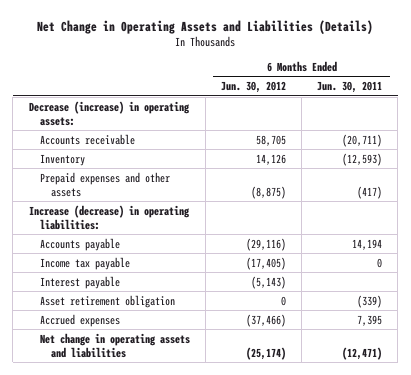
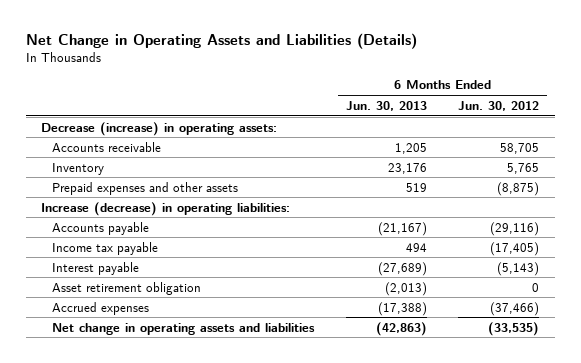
- | 6 Months Ended Jun. 30, 2012 | 6 Months Ended Jun. 30, 2011
+ | 6 Months Ended Jun. 30, 2013 | 6 Months Ended Jun. 30, 2012
- Inventory | 14,126 | (12,593)
+ Inventory | 23,176 | 5,765
- Net change in operating assets and liabilities | (25,174) | (12,471)
+ Net change in operating assets and liabilities | (42,863) | (33,535)

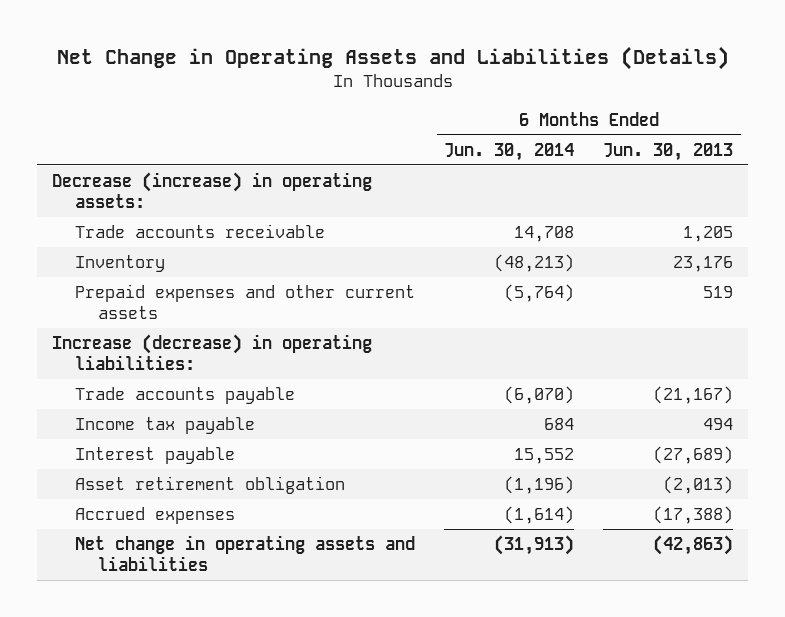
- | 6 Months Ended Jun. 30, 2013 | 6 Months Ended Jun. 30, 2012
+ | 6 Months Ended Jun. 30, 2014 | 6 Months Ended Jun. 30, 2013
- Accounts receivable | 1,205 | 58,705
+ Trade accounts receivable | 14,708 | 1,205
- Prepaid expenses and other assets | 519 | (8,875)
+ Prepaid expenses and other current assets | (5,764) | 519
- Accounts payable | (21,167) | (29,116)
+ Trade accounts payable | (6,070) | (21,167)

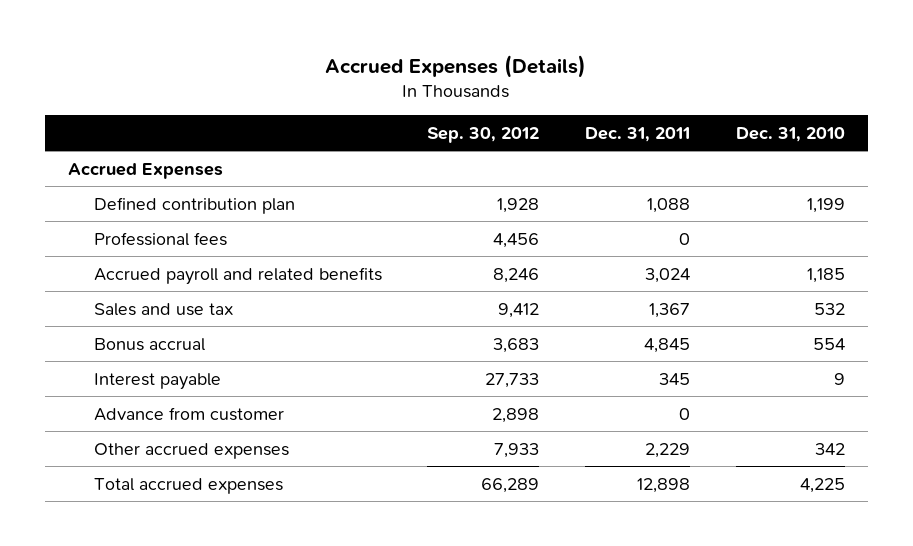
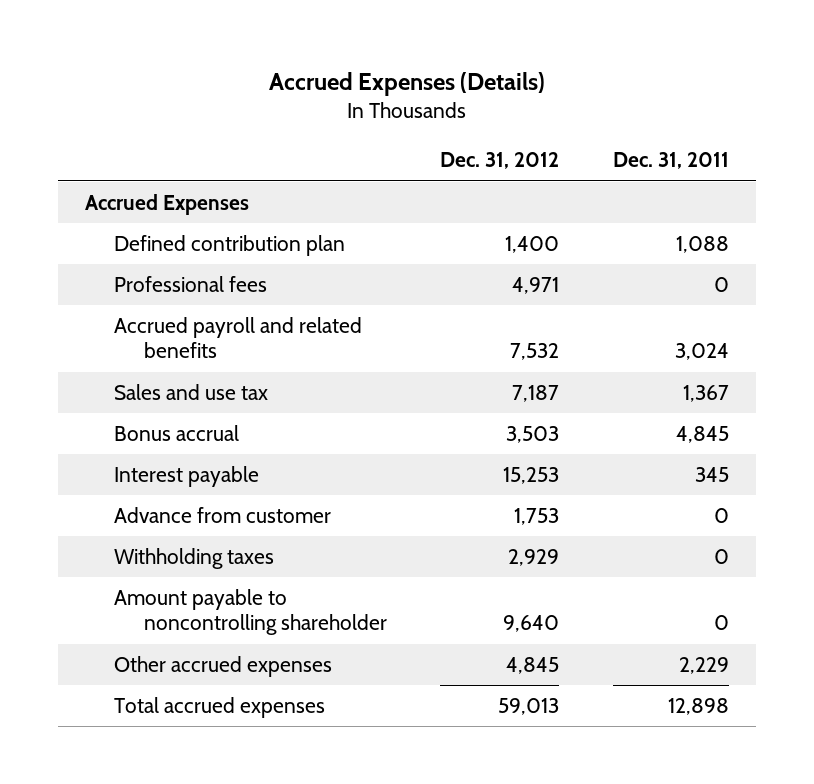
- | Sep. 30, 2012 | Dec. 31, 2011 | Dec. 31, 2010
+ | Dec. 31, 2012 | Dec. 31, 2011
+ Withholding taxes | 2,929 | 0
+ Amount payable to noncontrolling shareholder | 9,640 | 0

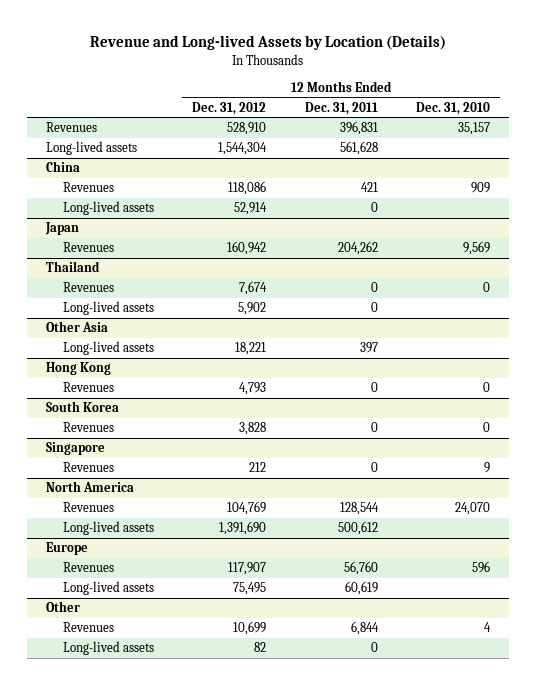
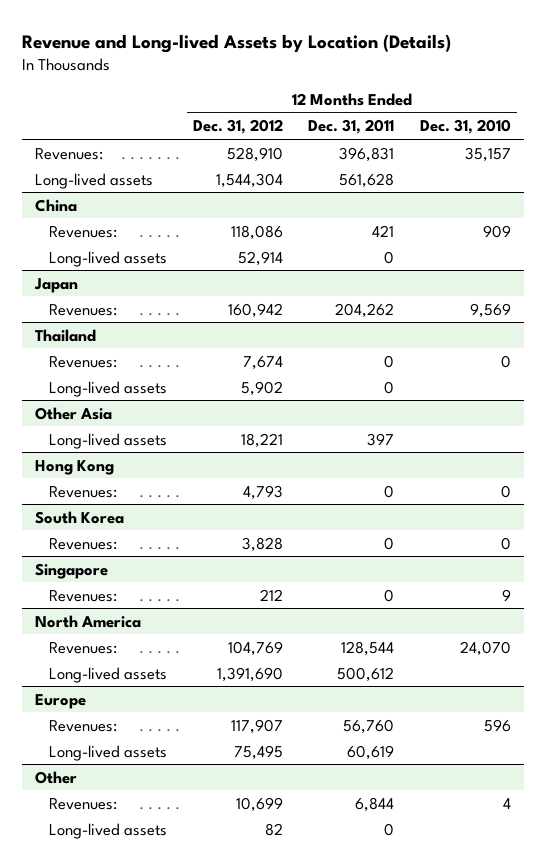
- Revenues | 528,910 | 396,831 | 35,157
+ Revenues: | 528,910 | 396,831 | 35,157
@ China
- Revenues | 118,086 | 421 | 909
+ Revenues: | 118,086 | 421 | 909
@ Japan
- Revenues | 160,942 | 204,262 | 9,569
+ Revenues: | 160,942 | 204,262 | 9,569
@ Thailand
- Revenues | 7,674 | 0 | 0
+ Revenues: | 7,674 | 0 | 0
@ Hong Kong
- Revenues | 4,793 | 0 | 0
+ Revenues: | 4,793 | 0 | 0
@ South Korea
- Revenues | 3,828 | 0 | 0
+ Revenues: | 3,828 | 0 | 0
@ Singapore
- Revenues | 212 | 0 | 9
+ Revenues: | 212 | 0 | 9
@ North America
- Revenues | 104,769 | 128,544 | 24,070
+ Revenues: | 104,769 | 128,544 | 24,070
@ Europe
- Revenues | 117,907 | 56,760 | 596
+ Revenues: | 117,907 | 56,760 | 596
@ Other
- Revenues | 10,699 | 6,844 | 4
+ Revenues: | 10,699 | 6,844 | 4

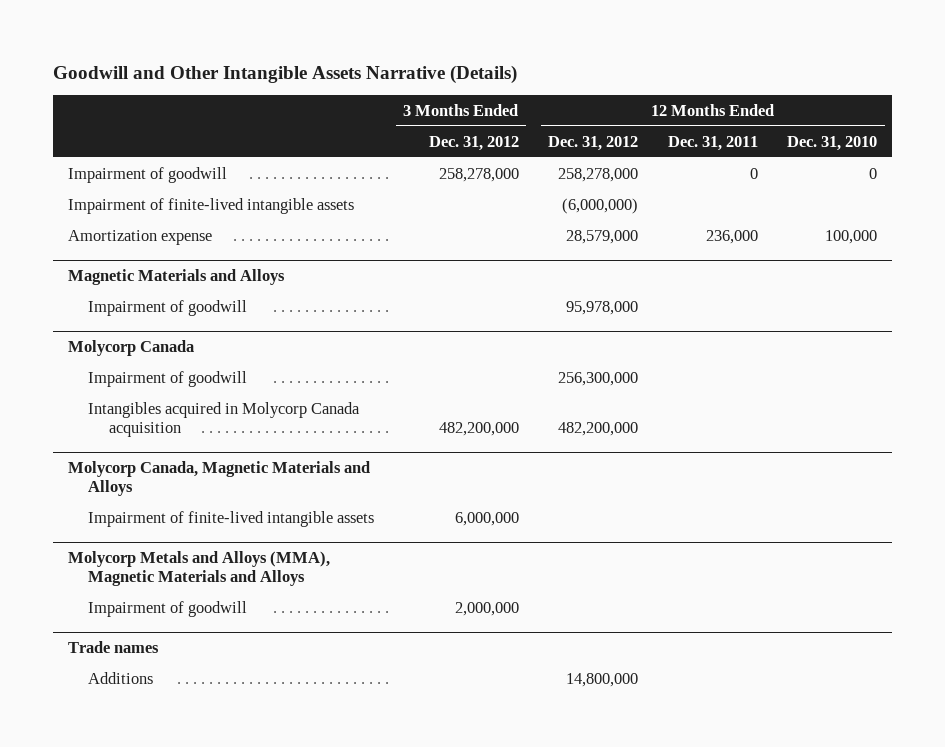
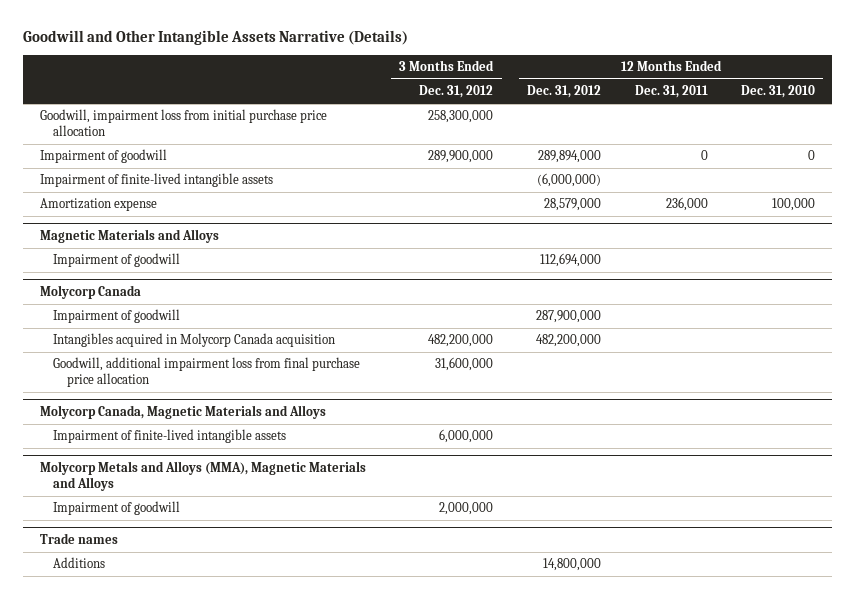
- Impairment of goodwill | 258,278,000 | 258,278,000 | 0 | 0
+ Goodwill, impairment loss from initial purchase price allocation | 258,300,000 | | |
+ Impairment of goodwill | 289,900,000 | 289,894,000 | 0 | 0
@ Magnetic Materials and Alloys
- Impairment of goodwill | | 95,978,000 | |
+ Impairment of goodwill | | 112,694,000 | |
@ Molycorp Canada
- Impairment of goodwill | | 256,300,000 | |
+ Impairment of goodwill | | 287,900,000 | |
+ Goodwill, additional impairment loss from final purchase price allocation | 31,600,000 | | |

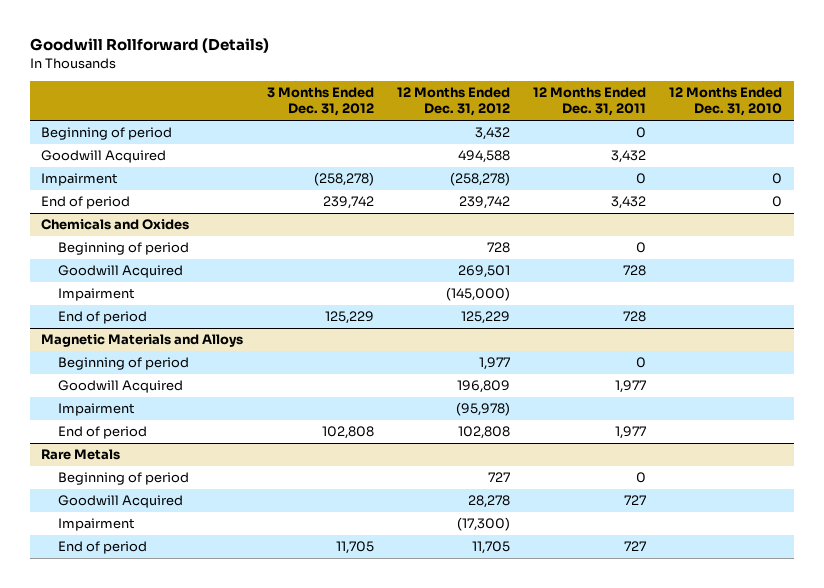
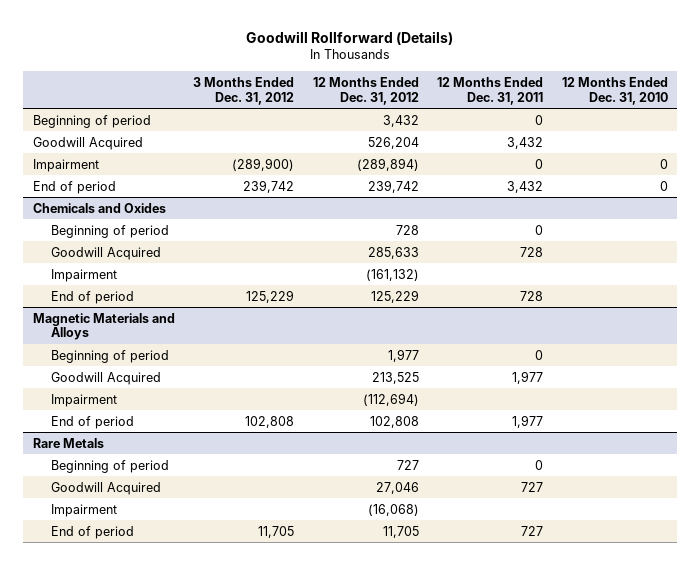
- Goodwill Acquired | | 494,588 | 3,432 |
- Impairment | (258,278) | (258,278) | 0 | 0
+ Goodwill Acquired | | 526,204 | 3,432 |
+ Impairment | (289,900) | (289,894) | 0 | 0
@ Chemicals and Oxides
- Goodwill Acquired | | 269,501 | 728 |
- Impairment | | (145,000) | |
+ Goodwill Acquired | | 285,633 | 728 |
+ Impairment | | (161,132) | |
@ Magnetic Materials and Alloys
- Goodwill Acquired | | 196,809 | 1,977 |
- Impairment | | (95,978) | |
+ Goodwill Acquired | | 213,525 | 1,977 |
+ Impairment | | (112,694) | |
@ Rare Metals
- Goodwill Acquired | | 28,278 | 727 |
- Impairment | | (17,300) | |
+ Goodwill Acquired | | 27,046 | 727 |
+ Impairment | | (16,068) | |

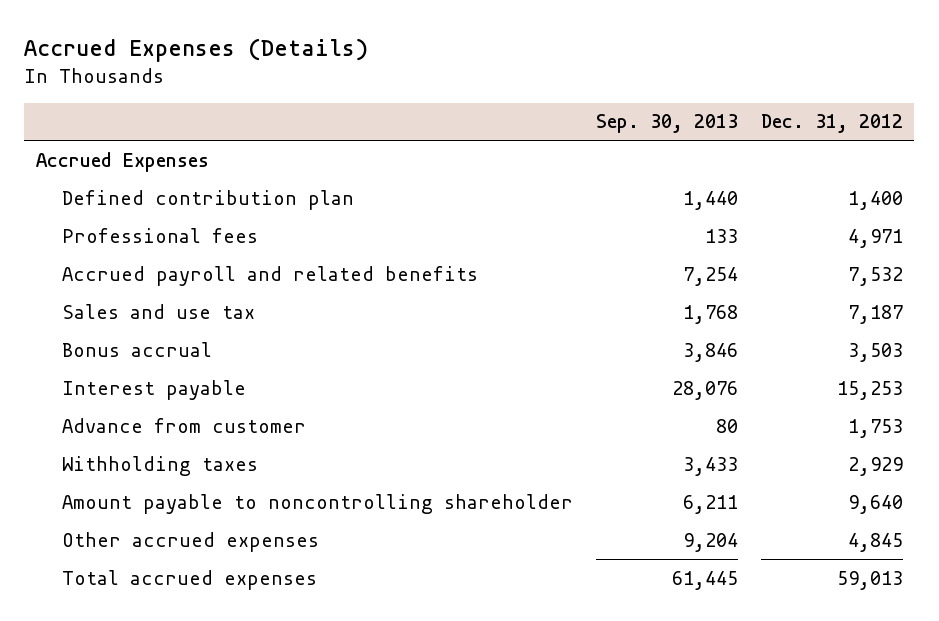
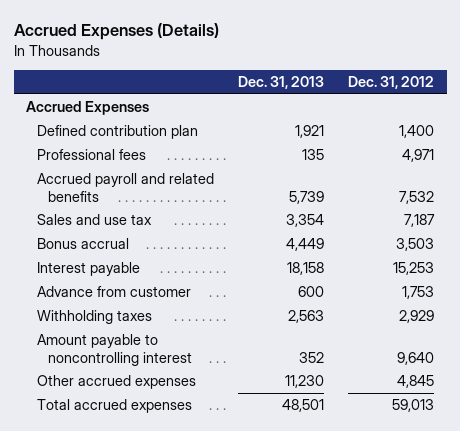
- | Sep. 30, 2013 | Dec. 31, 2012
+ | Dec. 31, 2013 | Dec. 31, 2012
- Amount payable to noncontrolling shareholder | 6,211 | 9,640
+ Amount payable to noncontrolling interest | 352 | 9,640

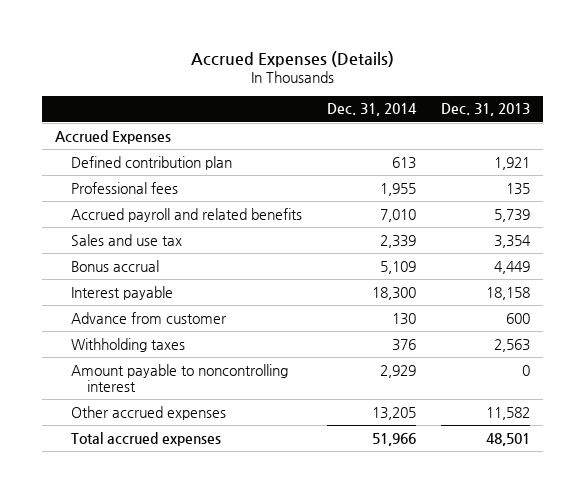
- | Dec. 31, 2013 | Dec. 31, 2012
+ | Dec. 31, 2014 | Dec. 31, 2013
- Amount payable to noncontrolling interest | 352 | 9,640
- Other accrued expenses | 11,230 | 4,845
+ Amount payable to noncontrolling interest | 2,929 | 0
+ Other accrued expenses | 13,205 | 11,582

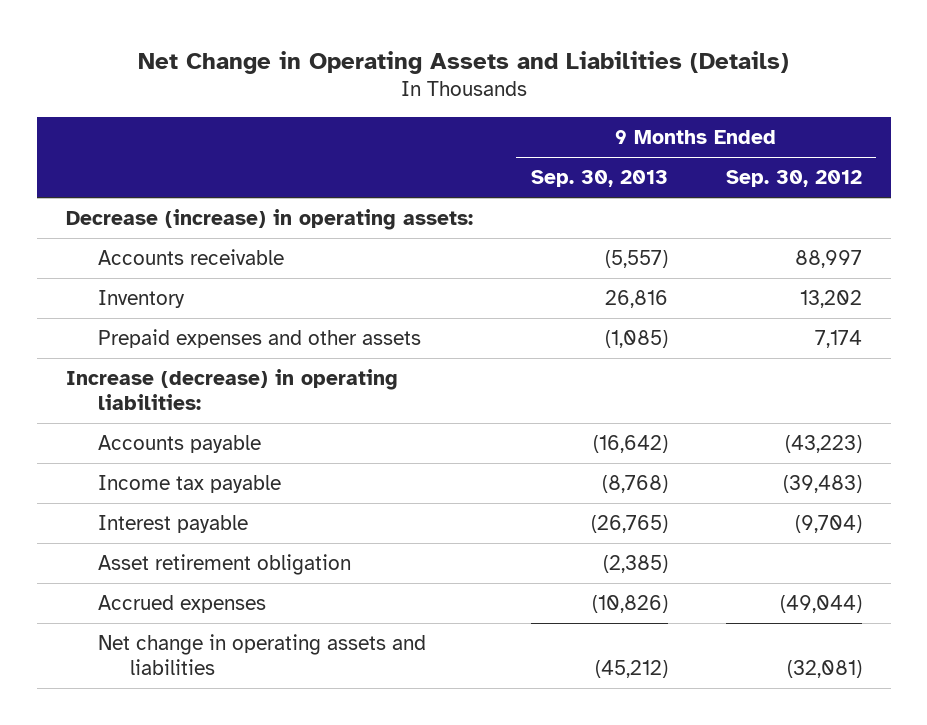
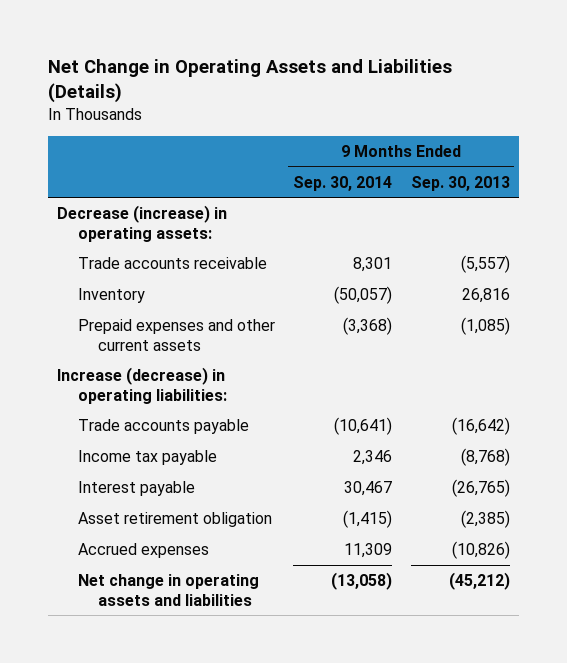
- | 9 Months Ended Sep. 30, 2013 | 9 Months Ended Sep. 30, 2012
+ | 9 Months Ended Sep. 30, 2014 | 9 Months Ended Sep. 30, 2013
- Accounts receivable | (5,557) | 88,997
+ Trade accounts receivable | 8,301 | (5,557)
- Prepaid expenses and other assets | (1,085) | 7,174
+ Prepaid expenses and other current assets | (3,368) | (1,085)
- Accounts payable | (16,642) | (43,223)
+ Trade accounts payable | (10,641) | (16,642)

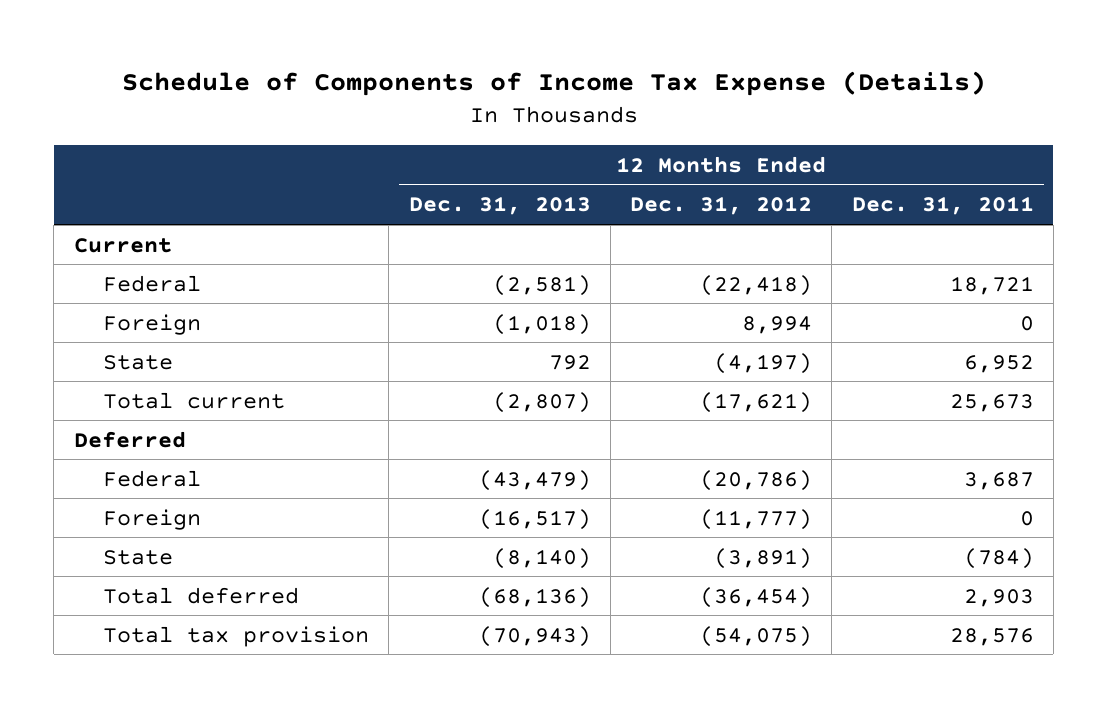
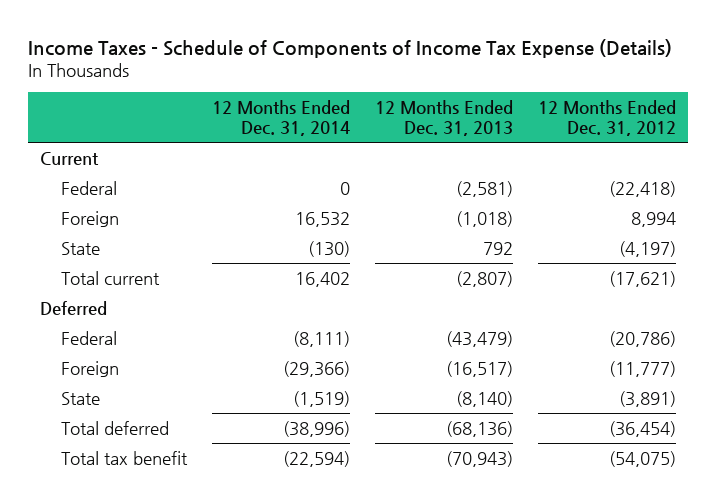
- Schedule of Components of Income Tax Expense (Details)
+ Income Taxes - Schedule of Components of Income Tax Expense (Details)
- | 12 Months Ended Dec. 31, 2013 | 12 Months Ended Dec. 31, 2012 | 12 Months Ended Dec. 31, 2011
+ | 12 Months Ended Dec. 31, 2014 | 12 Months Ended Dec. 31, 2013 | 12 Months Ended Dec. 31, 2012
- Total tax provision | (70,943) | (54,075) | 28,576
+ Total tax benefit | (22,594) | (70,943) | (54,075)

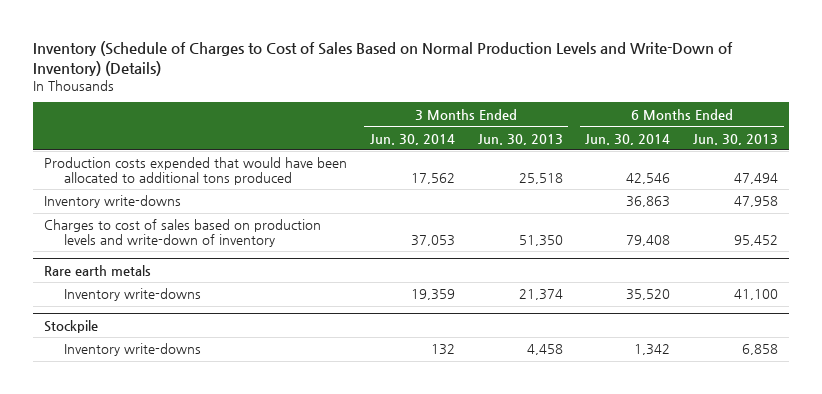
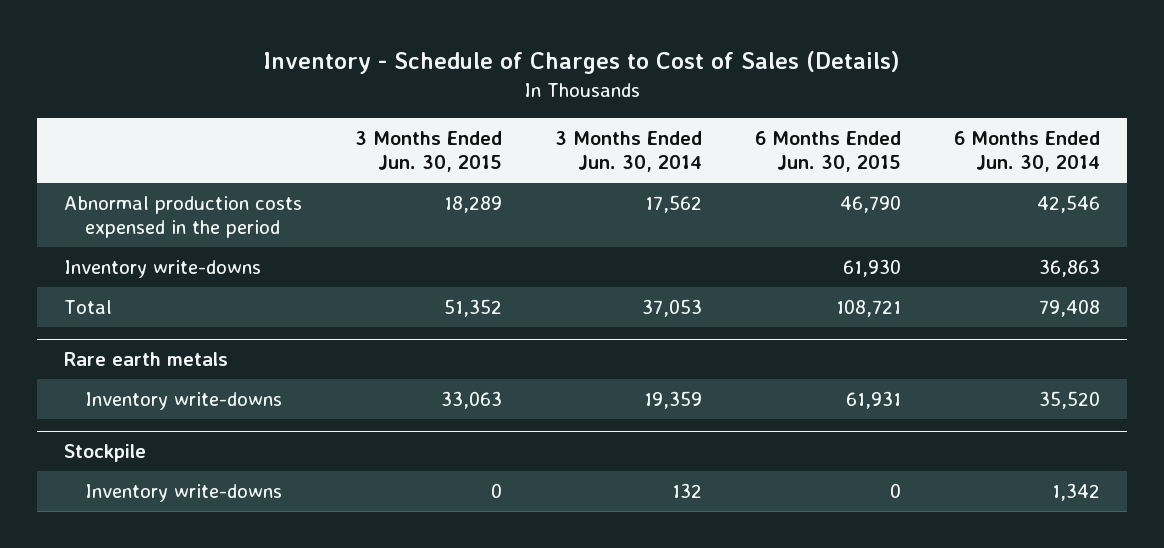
- Inventory (Schedule of Charges to Cost of Sales Based on Normal Production Levels and Write-Down of Inventory) (Details)
+ Inventory - Schedule of Charges to Cost of Sales (Details)
- | 3 Months Ended Jun. 30, 2014 | 3 Months Ended Jun. 30, 2013 | 6 Months Ended Jun. 30, 2014 | 6 Months Ended Jun. 30, 2013
+ | 3 Months Ended Jun. 30, 2015 | 3 Months Ended Jun. 30, 2014 | 6 Months Ended Jun. 30, 2015 | 6 Months Ended Jun. 30, 2014
- Production costs expended that would have been allocated to additional tons produced | 17,562 | 25,518 | 42,546 | 47,494
+ Abnormal production costs expensed in the period | 18,289 | 17,562 | 46,790 | 42,546
- Charges to cost of sales based on production levels and write-down of inventory | 37,053 | 51,350 | 79,408 | 95,452
+ Total | 51,352 | 37,053 | 108,721 | 79,408

